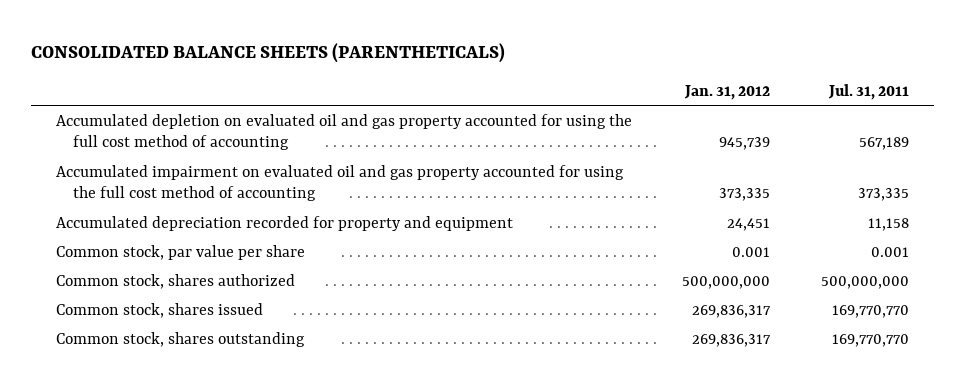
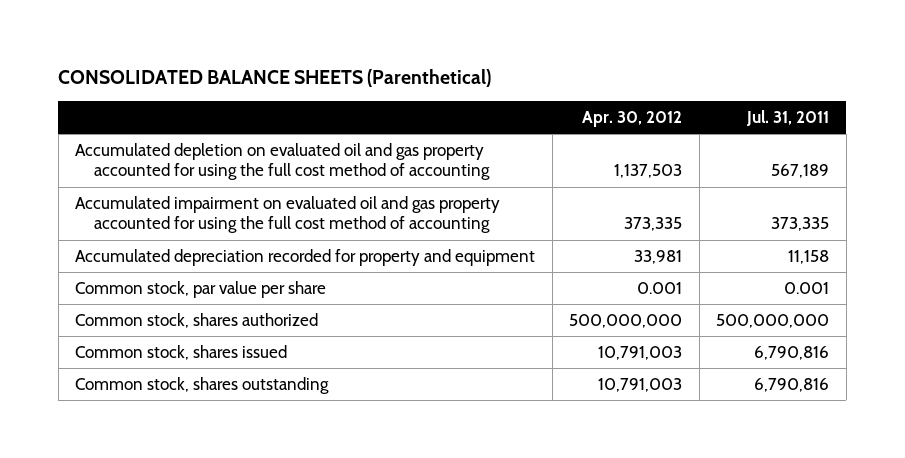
- CONSOLIDATED BALANCE SHEETS (PARENTHETICALS)
+ CONSOLIDATED BALANCE SHEETS (Parenthetical)
- | Jan. 31, 2012 | Jul. 31, 2011
+ | Apr. 30, 2012 | Jul. 31, 2011
- Common stock, shares issued | 269,836,317 | 169,770,770
- Common stock, shares outstanding | 269,836,317 | 169,770,770
+ Common stock, shares issued | 10,791,003 | 6,790,816
+ Common stock, shares outstanding | 10,791,003 | 6,790,816

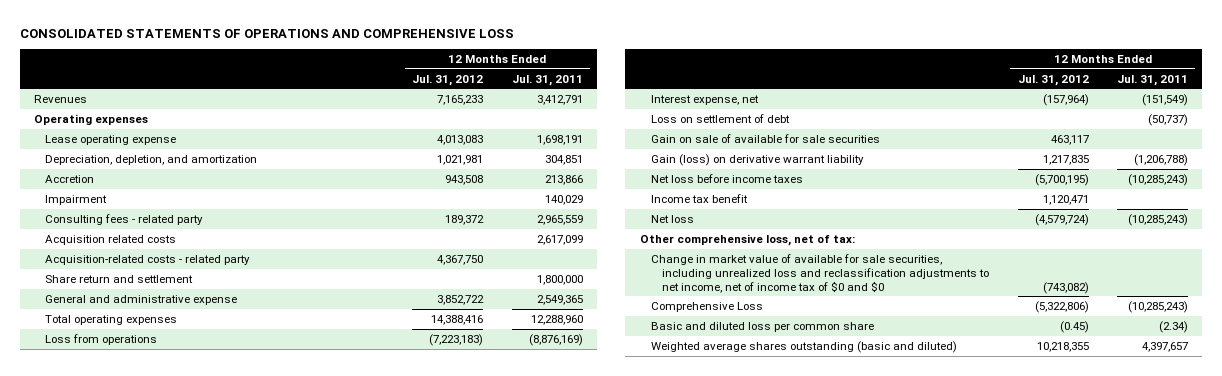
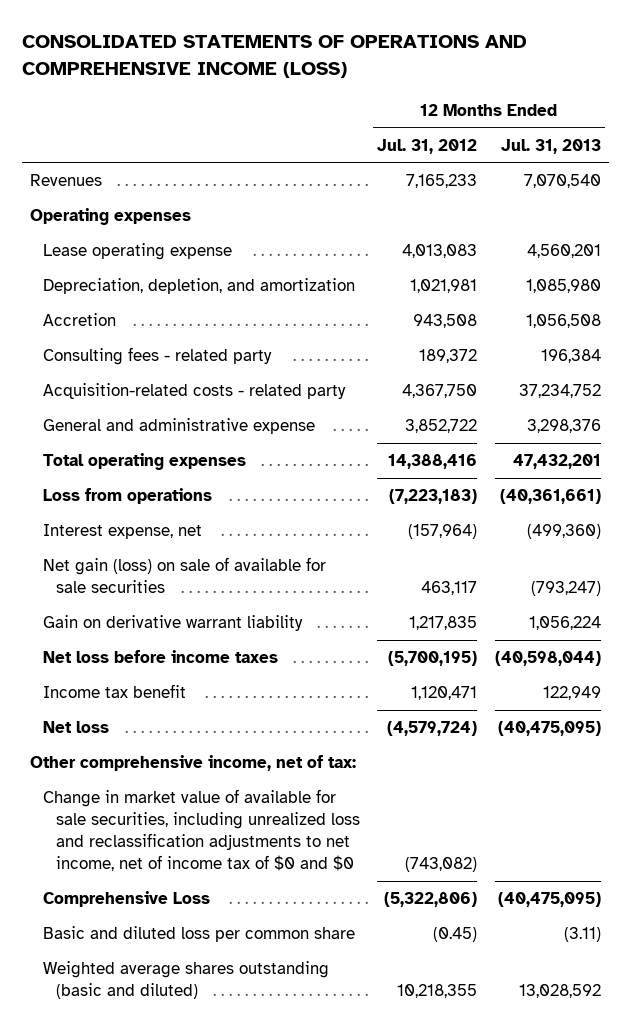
- CONSOLIDATED STATEMENTS OF OPERATIONS AND COMPREHENSIVE LOSS
+ CONSOLIDATED STATEMENTS OF OPERATIONS AND COMPREHENSIVE INCOME (LOSS)
- | 12 Months Ended Jul. 31, 2012 | 12 Months Ended Jul. 31, 2011
+ | 12 Months Ended Jul. 31, 2012 | 12 Months Ended Jul. 31, 2013
- Impairment | | 140,029
- Acquisition related costs | | 2,617,099
- Share return and settlement | | 1,800,000
- Loss on settlement of debt | | (50,737)
- Gain on sale of available for sale securities | 463,117 |
- Gain (loss) on derivative warrant liability | 1,217,835 | (1,206,788)
+ Net gain (loss) on sale of available for sale securities | 463,117 | (793,247)
+ Gain on derivative warrant liability | 1,217,835 | 1,056,224
- Other comprehensive loss, net of tax:
+ Other comprehensive income, net of tax:

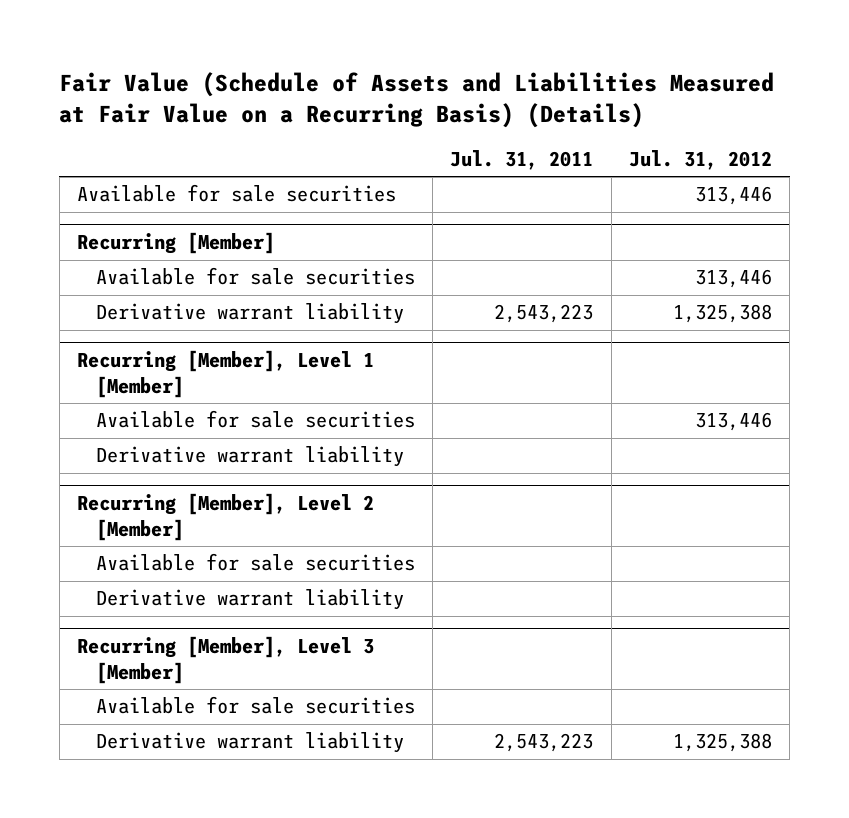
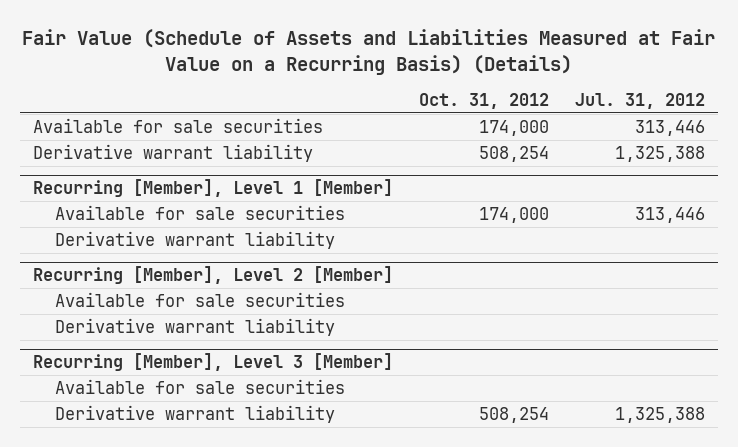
- | Jul. 31, 2011 | Jul. 31, 2012
+ | Oct. 31, 2012 | Jul. 31, 2012
- Recurring [Member]
- Available for sale securities | | 313,446

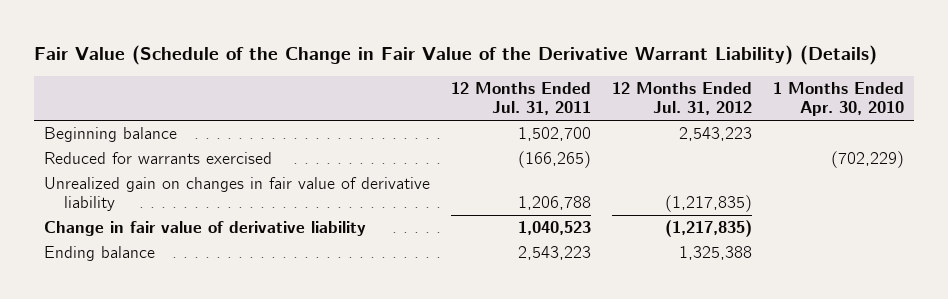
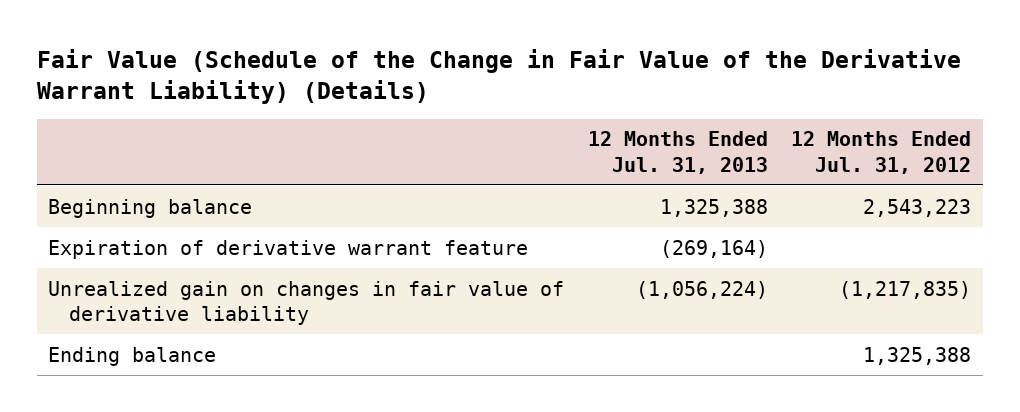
- | 12 Months Ended Jul. 31, 2011 | 12 Months Ended Jul. 31, 2012 | 1 Months Ended Apr. 30, 2010
+ | 12 Months Ended Jul. 31, 2013 | 12 Months Ended Jul. 31, 2012
- Reduced for warrants exercised | (166,265) | | (702,229)
+ Expiration of derivative warrant feature | (269,164) |
- Change in fair value of derivative liability | 1,040,523 | (1,217,835) |

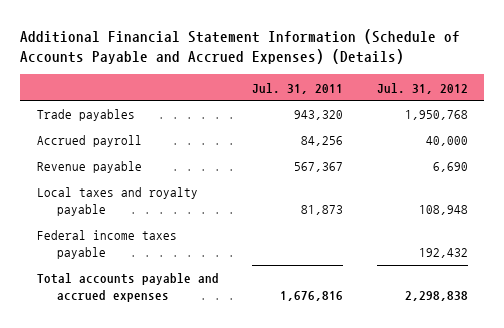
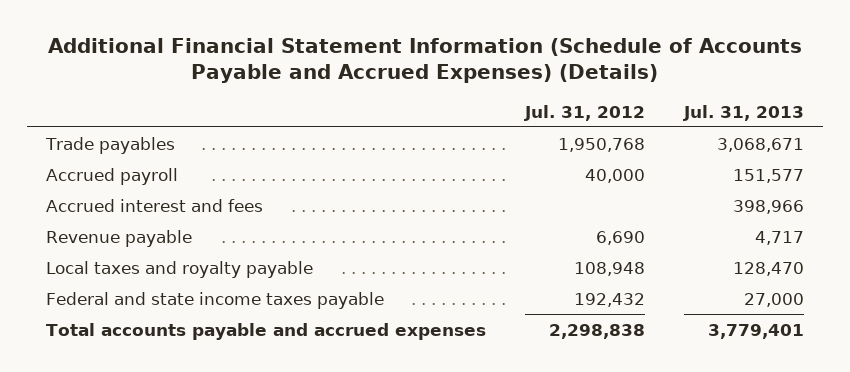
- | Jul. 31, 2011 | Jul. 31, 2012
+ | Jul. 31, 2012 | Jul. 31, 2013
+ Accrued interest and fees | | 398,966
- Federal income taxes payable | | 192,432
+ Federal and state income taxes payable | 192,432 | 27,000

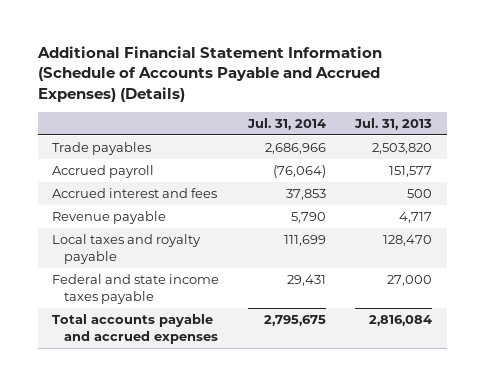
- | Jul. 31, 2012 | Jul. 31, 2013
+ | Jul. 31, 2014 | Jul. 31, 2013
- Trade payables | 1,950,768 | 3,068,671
+ Trade payables | 2,686,966 | 2,503,820
- Accrued interest and fees | | 398,966
+ Accrued interest and fees | 37,853 | 500
- Total accounts payable and accrued expenses | 2,298,838 | 3,779,401
+ Total accounts payable and accrued expenses | 2,795,675 | 2,816,084

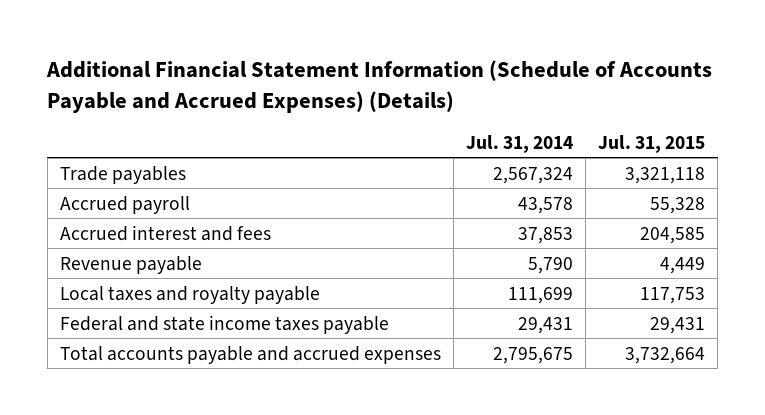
- | Jul. 31, 2014 | Jul. 31, 2013
+ | Jul. 31, 2014 | Jul. 31, 2015
- Trade payables | 2,686,966 | 2,503,820
- Accrued payroll | (76,064) | 151,577
+ Trade payables | 2,567,324 | 3,321,118
+ Accrued payroll | 43,578 | 55,328

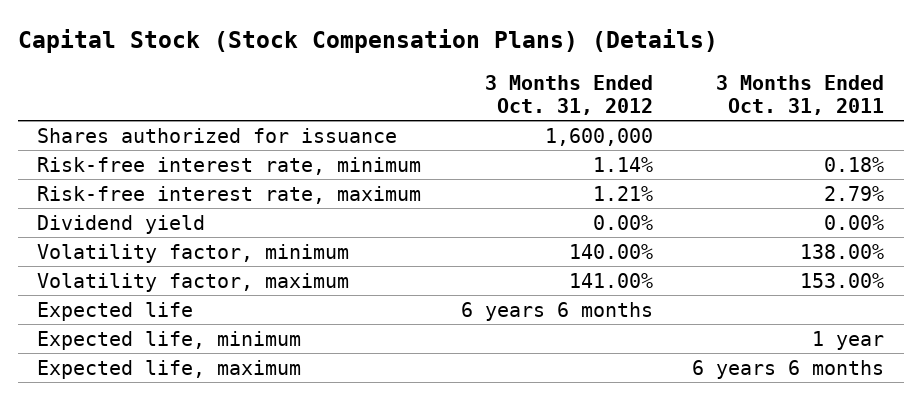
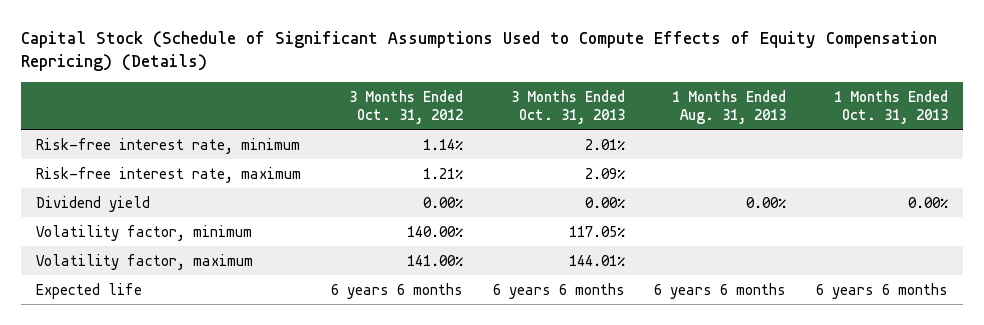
- Capital Stock (Stock Compensation Plans) (Details)
+ Capital Stock (Schedule of Significant Assumptions Used to Compute Effects of Equity Compensation Repricing) (Details)
- | 3 Months Ended Oct. 31, 2012 | 3 Months Ended Oct. 31, 2011
+ | 3 Months Ended Oct. 31, 2012 | 3 Months Ended Oct. 31, 2013 | 1 Months Ended Aug. 31, 2013 | 1 Months Ended Oct. 31, 2013
- Shares authorized for issuance | 1,600,000 |
- Expected life, minimum | | 1 year
- Expected life, maximum | | 6 years 6 months

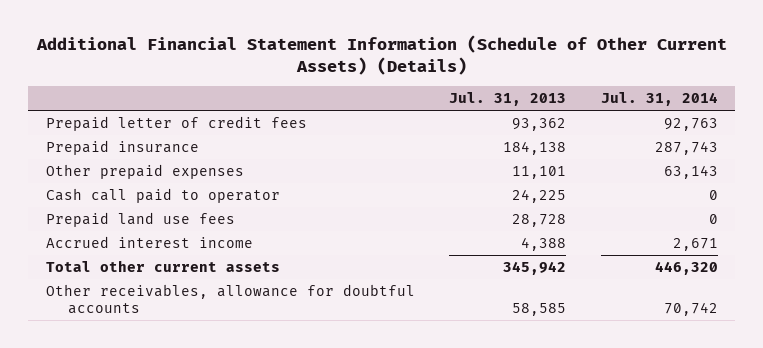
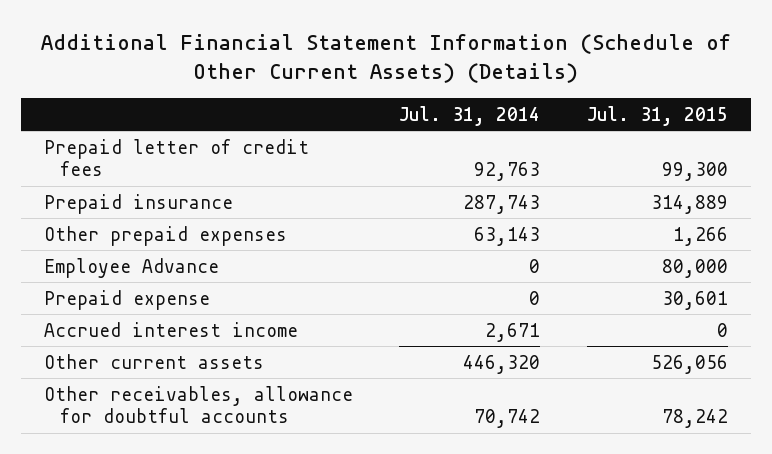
- | Jul. 31, 2013 | Jul. 31, 2014
+ | Jul. 31, 2014 | Jul. 31, 2015
- Cash call paid to operator | 24,225 | 0
- Prepaid land use fees | 28,728 | 0
+ Employee Advance | 0 | 80,000
+ Prepaid expense | 0 | 30,601
- Total other current assets | 345,942 | 446,320
+ Other current assets | 446,320 | 526,056

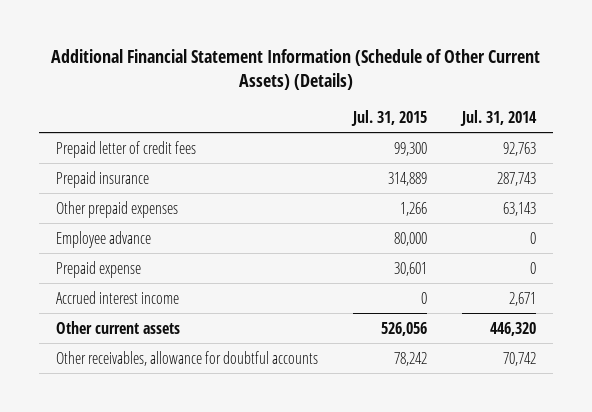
- | Jul. 31, 2014 | Jul. 31, 2015
+ | Jul. 31, 2015 | Jul. 31, 2014
- Employee Advance | 0 | 80,000
+ Employee advance | 80,000 | 0

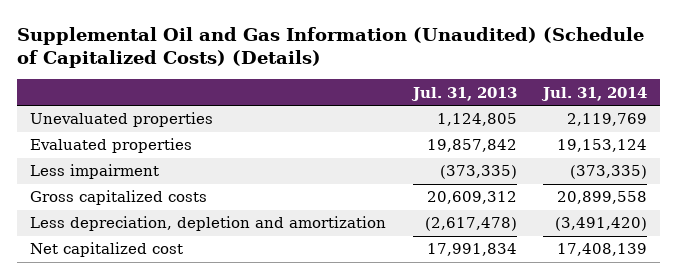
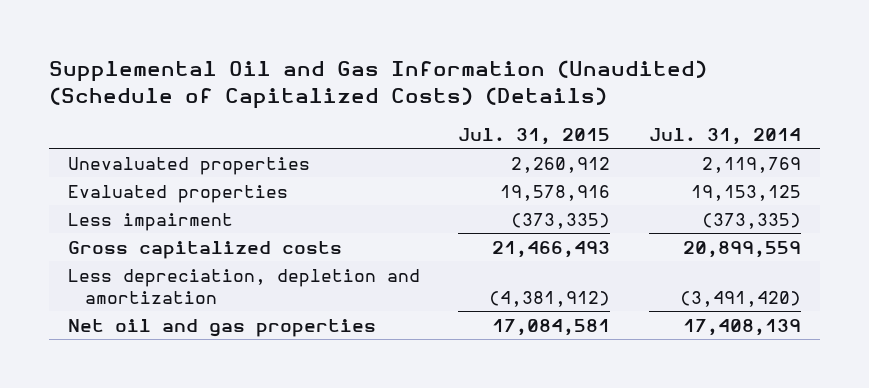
- | Jul. 31, 2013 | Jul. 31, 2014
+ | Jul. 31, 2015 | Jul. 31, 2014
- Evaluated properties | 19,857,842 | 19,153,124
+ Evaluated properties | 19,578,916 | 19,153,125
- Gross capitalized costs | 20,609,312 | 20,899,558
+ Gross capitalized costs | 21,466,493 | 20,899,559
- Net capitalized cost | 17,991,834 | 17,408,139
+ Net oil and gas properties | 17,084,581 | 17,408,139

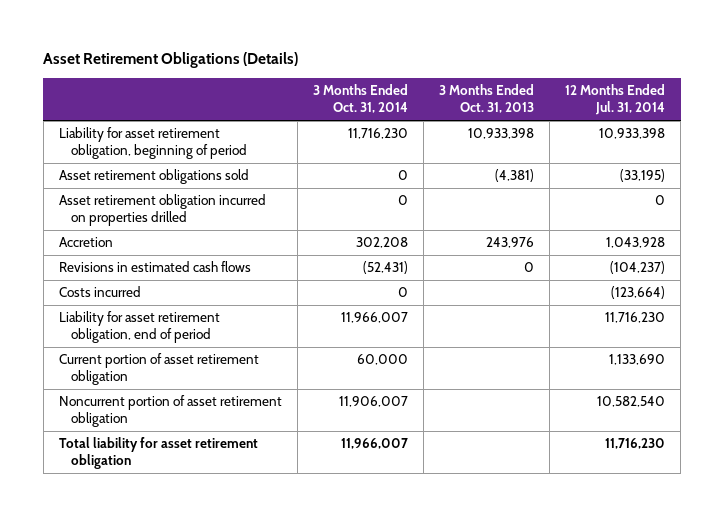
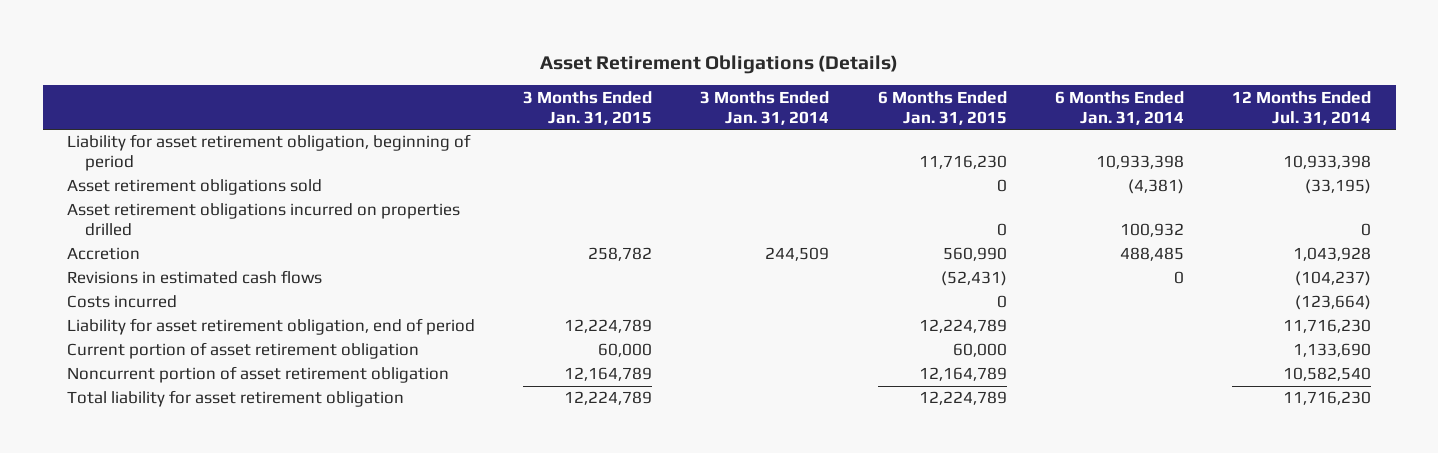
- | 3 Months Ended Oct. 31, 2014 | 3 Months Ended Oct. 31, 2013 | 12 Months Ended Jul. 31, 2014
+ | 3 Months Ended Jan. 31, 2015 | 3 Months Ended Jan. 31, 2014 | 6 Months Ended Jan. 31, 2015 | 6 Months Ended Jan. 31, 2014 | 12 Months Ended Jul. 31, 2014
- Asset retirement obligation incurred on properties drilled | 0 | | 0
+ Asset retirement obligations incurred on properties drilled | | | 0 | 100,932 | 0

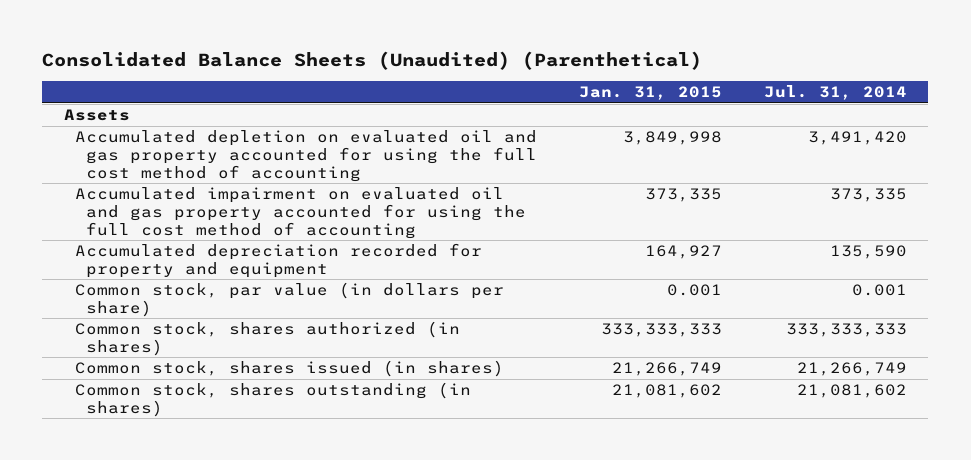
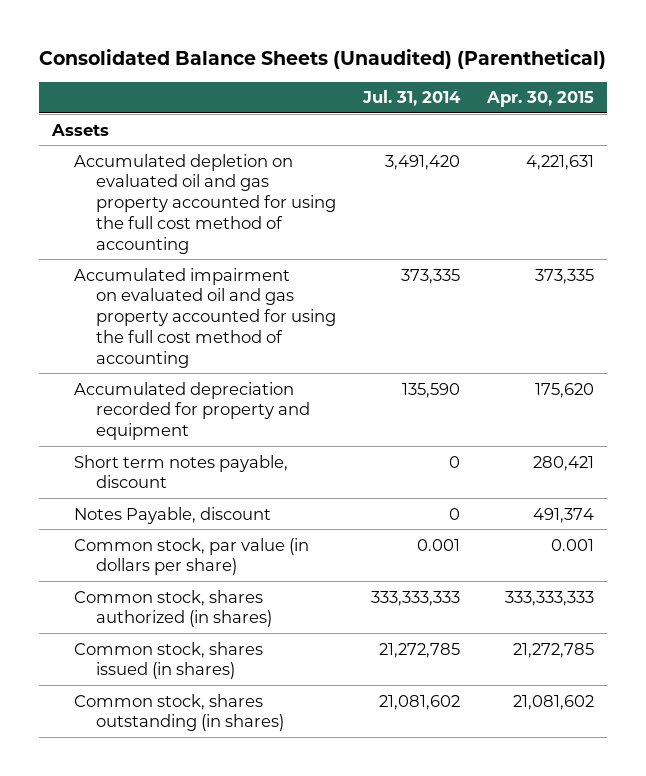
- | Jan. 31, 2015 | Jul. 31, 2014
+ | Jul. 31, 2014 | Apr. 30, 2015
+ Short term notes payable, discount | 0 | 280,421
+ Notes Payable, discount | 0 | 491,374
- Common stock, shares issued (in shares) | 21,266,749 | 21,266,749
+ Common stock, shares issued (in shares) | 21,272,785 | 21,272,785

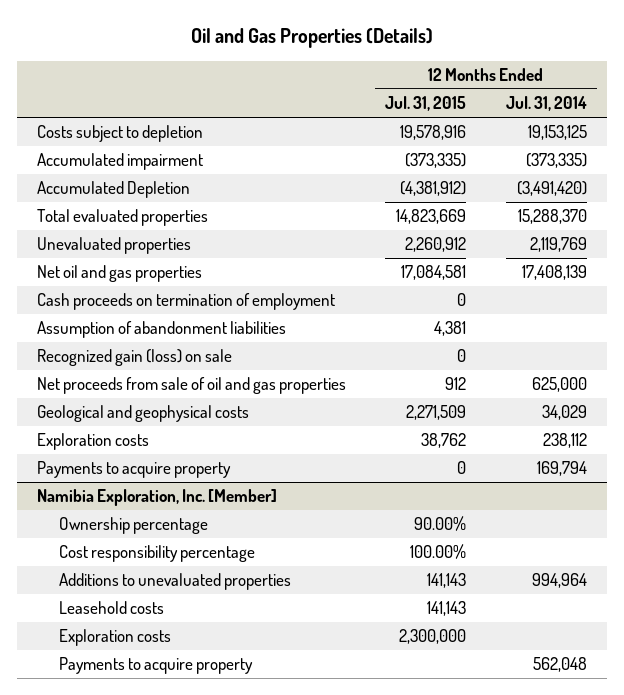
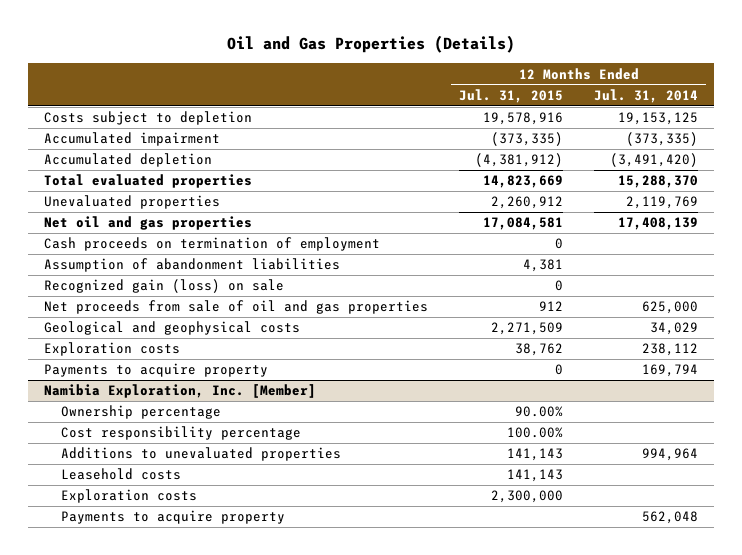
- Accumulated Depletion | (4,381,912) | (3,491,420)
+ Accumulated depletion | (4,381,912) | (3,491,420)

